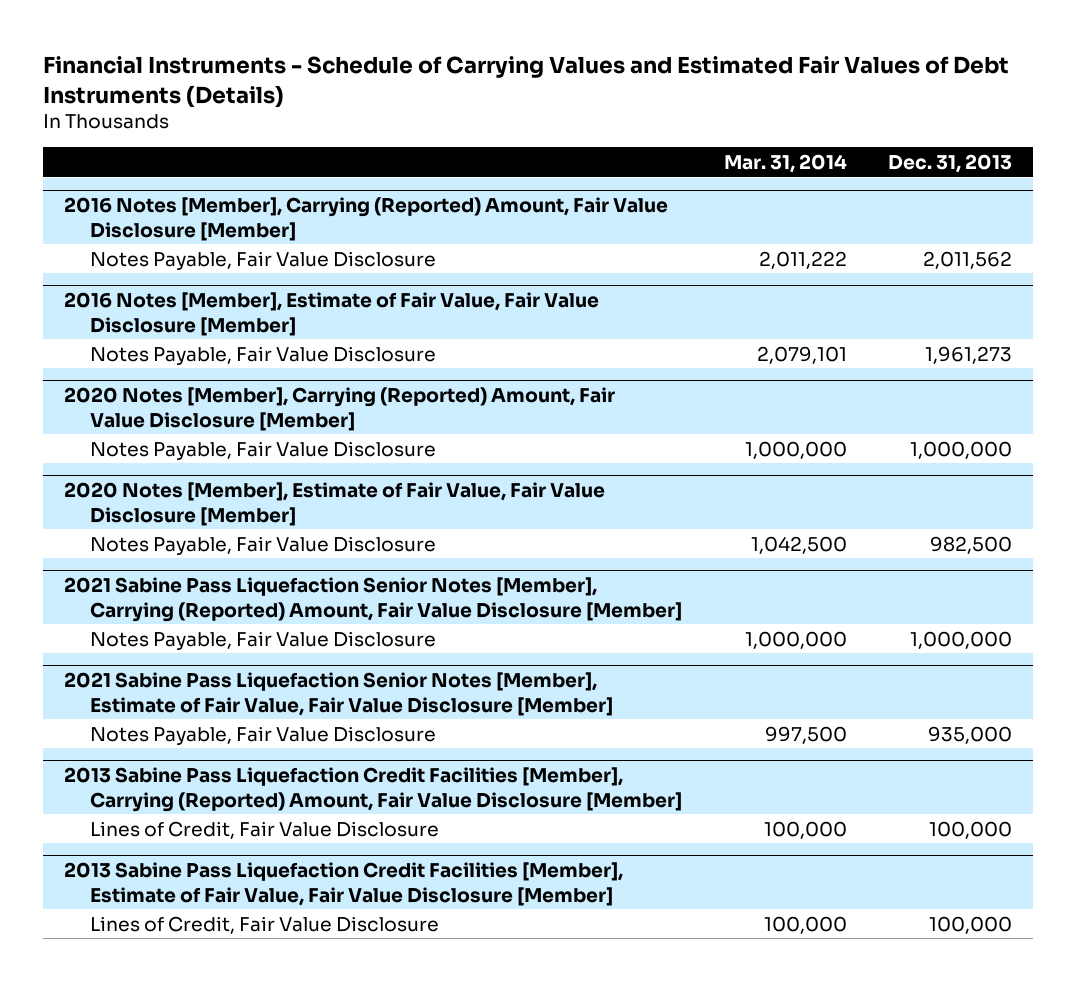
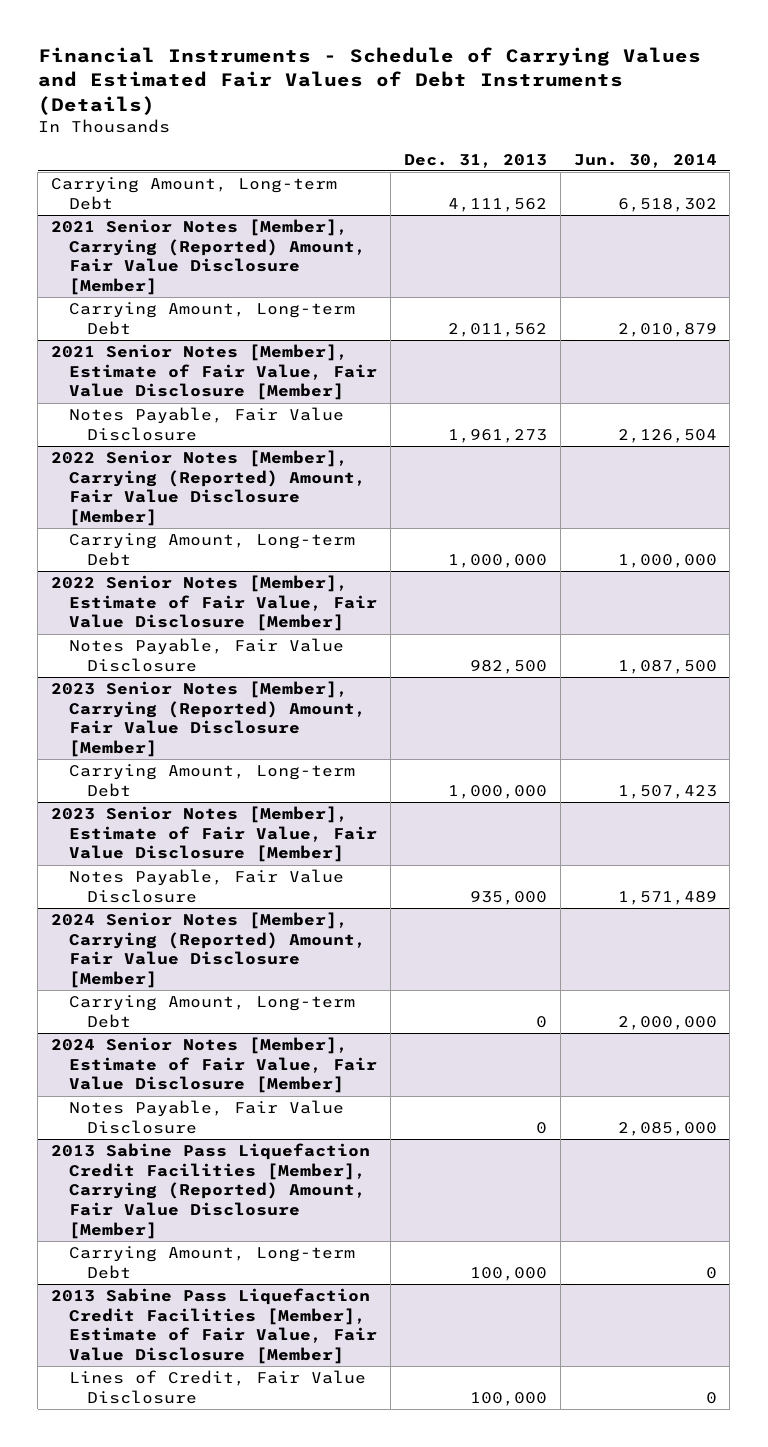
- | Mar. 31, 2014 | Dec. 31, 2013
+ | Dec. 31, 2013 | Jun. 30, 2014
- 2016 Notes [Member], Carrying (Reported) Amount, Fair Value Disclosure [Member]
- Notes Payable, Fair Value Disclosure | 2,011,222 | 2,011,562
- 2016 Notes [Member], Estimate of Fair Value, Fair Value Disclosure [Member]
+ Carrying Amount, Long-term Debt | 4,111,562 | 6,518,302
+ 2021 Senior Notes [Member], Carrying (Reported) Amount, Fair Value Disclosure [Member]
+ Carrying Amount, Long-term Debt | 2,011,562 | 2,010,879
+ 2021 Senior Notes [Member], Estimate of Fair Value, Fair Value Disclosure [Member]
- 2020 Notes [Member], Carrying (Reported) Amount, Fair Value Disclosure [Member]
- Notes Payable, Fair Value Disclosure | 1,000,000 | 1,000,000
- 2020 Notes [Member], Estimate of Fair Value, Fair Value Disclosure [Member]
+ 2022 Senior Notes [Member], Carrying (Reported) Amount, Fair Value Disclosure [Member]
+ Carrying Amount, Long-term Debt | 1,000,000 | 1,000,000
+ 2022 Senior Notes [Member], Estimate of Fair Value, Fair Value Disclosure [Member]
- 2021 Sabine Pass Liquefaction Senior Notes [Member], Carrying (Reported) Amount, Fair Value Disclosure [Member]
- Notes Payable, Fair Value Disclosure | 1,000,000 | 1,000,000
- 2021 Sabine Pass Liquefaction Senior Notes [Member], Estimate of Fair Value, Fair Value Disclosure [Member]
+ 2023 Senior Notes [Member], Carrying (Reported) Amount, Fair Value Disclosure [Member]
+ Carrying Amount, Long-term Debt | 1,000,000 | 1,507,423
+ 2023 Senior Notes [Member], Estimate of Fair Value, Fair Value Disclosure [Member]
+ 2024 Senior Notes [Member], Carrying (Reported) Amount, Fair Value Disclosure [Member]
+ Carrying Amount, Long-term Debt | 0 | 2,000,000
+ 2024 Senior Notes [Member], Estimate of Fair Value, Fair Value Disclosure [Member]
+ Notes Payable, Fair Value Disclosure | 0 | 2,085,000
@ 2013 Sabine Pass Liquefaction Credit Facilities [Member], Carrying (Reported) Amount, Fair Value Disclosure [Member]
- Lines of Credit, Fair Value Disclosure | 100,000 | 100,000
+ Carrying Amount, Long-term Debt | 100,000 | 0

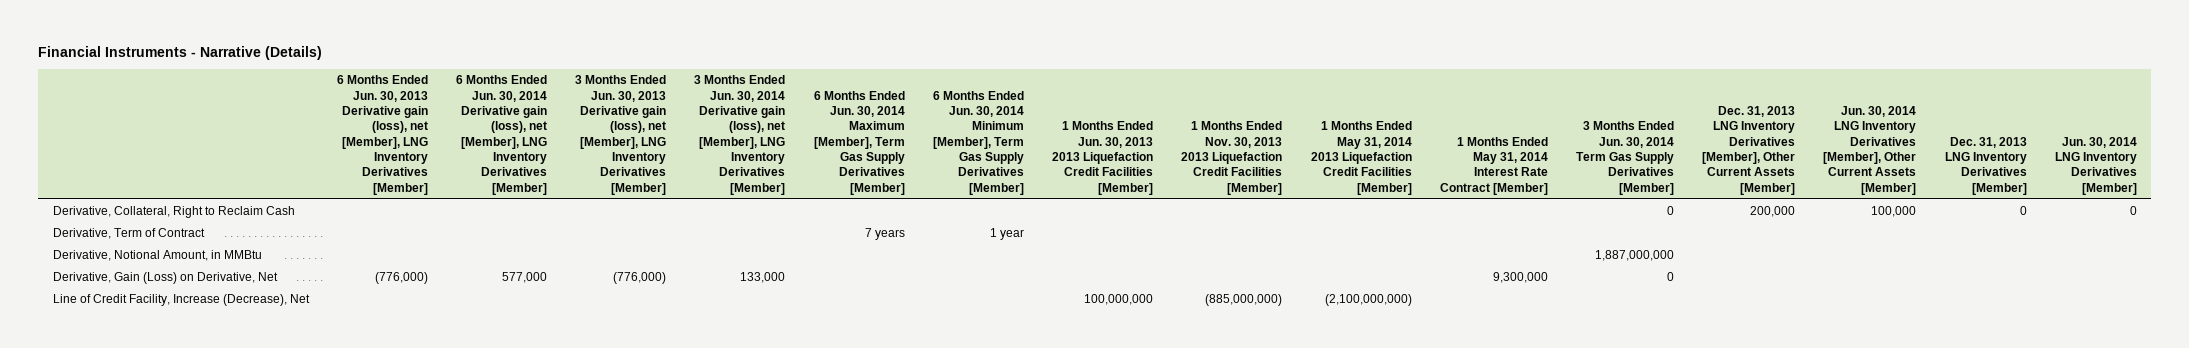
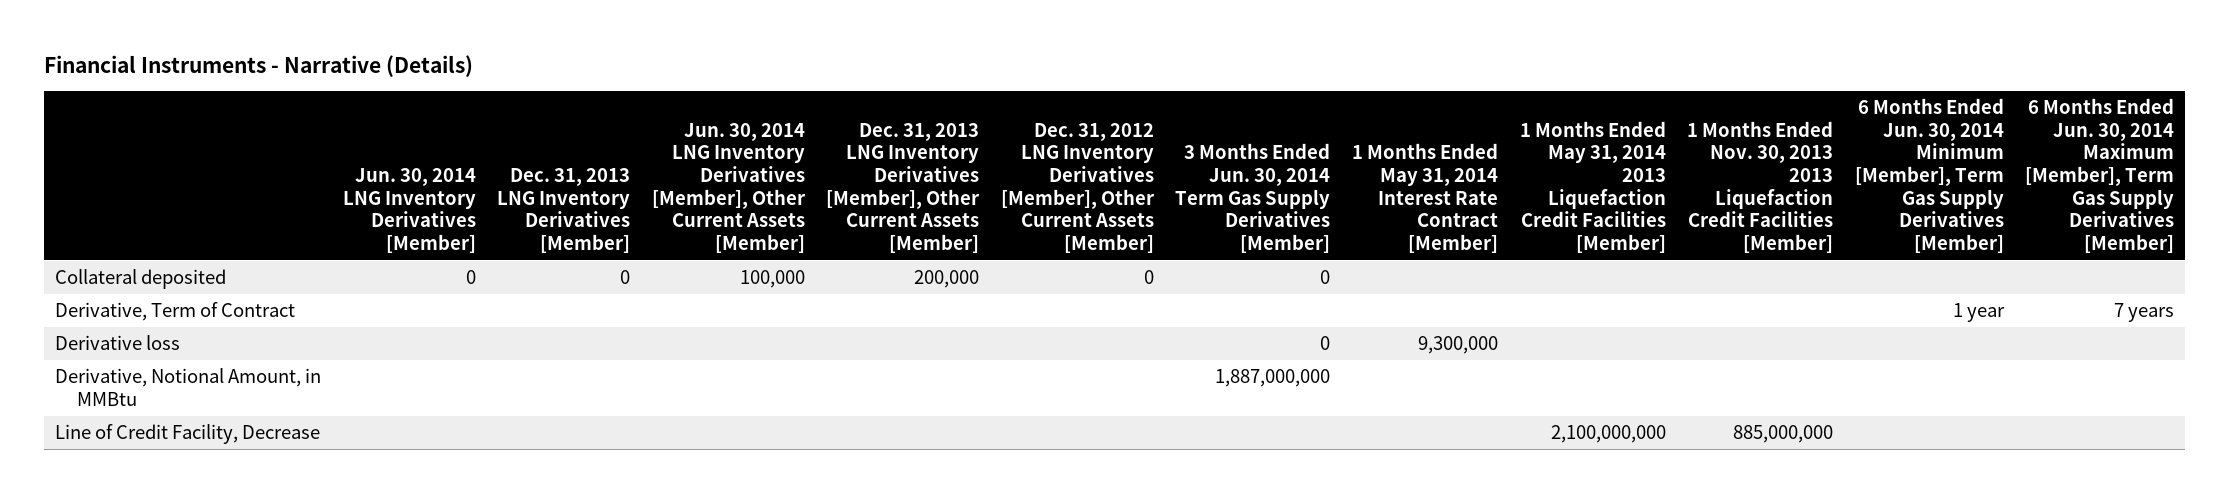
- | 6 Months Ended Jun. 30, 2013 Derivative gain (loss), net [Member], LNG Inventory Derivatives [Member] | 6 Months Ended Jun. 30, 2014 Derivative gain (loss), net [Member], LNG Inventory Derivatives [Member] | 3 Months Ended Jun. 30, 2013 Derivative gain (loss), net [Member], LNG Inventory Derivatives [Member] | 3 Months Ended Jun. 30, 2014 Derivative gain (loss), net [Member], LNG Inventory Derivatives [Member] | 6 Months Ended Jun. 30, 2014 Maximum [Member], Term Gas Supply Derivatives [Member] | 6 Months Ended Jun. 30, 2014 Minimum [Member], Term Gas Supply Derivatives [Member] | 1 Months Ended Jun. 30, 2013 2013 Liquefaction Credit Facilities [Member] | 1 Months Ended Nov. 30, 2013 2013 Liquefaction Credit Facilities [Member] | 1 Months Ended May 31, 2014 2013 Liquefaction Credit Facilities [Member] | 1 Months Ended May 31, 2014 Interest Rate Contract [Member] | 3 Months Ended Jun. 30, 2014 Term Gas Supply Derivatives [Member] | Dec. 31, 2013 LNG Inventory Derivatives [Member], Other Current Assets [Member] | Jun. 30, 2014 LNG Inventory Derivatives [Member], Other Current Assets [Member] | Dec. 31, 2013 LNG Inventory Derivatives [Member] | Jun. 30, 2014 LNG Inventory Derivatives [Member]
+ | Jun. 30, 2014 LNG Inventory Derivatives [Member] | Dec. 31, 2013 LNG Inventory Derivatives [Member] | Jun. 30, 2014 LNG Inventory Derivatives [Member], Other Current Assets [Member] | Dec. 31, 2013 LNG Inventory Derivatives [Member], Other Current Assets [Member] | Dec. 31, 2012 LNG Inventory Derivatives [Member], Other Current Assets [Member] | 3 Months Ended Jun. 30, 2014 Term Gas Supply Derivatives [Member] | 1 Months Ended May 31, 2014 Interest Rate Contract [Member] | 1 Months Ended May 31, 2014 2013 Liquefaction Credit Facilities [Member] | 1 Months Ended Nov. 30, 2013 2013 Liquefaction Credit Facilities [Member] | 6 Months Ended Jun. 30, 2014 Minimum [Member], Term Gas Supply Derivatives [Member] | 6 Months Ended Jun. 30, 2014 Maximum [Member], Term Gas Supply Derivatives [Member]
- Derivative, Collateral, Right to Reclaim Cash | | | | | | | | | | | 0 | 200,000 | 100,000 | 0 | 0
+ Collateral deposited | 0 | 0 | 100,000 | 200,000 | 0 | 0 | | | | |
+ Derivative loss | | | | | | 0 | 9,300,000 | | | |
- Derivative, Gain (Loss) on Derivative, Net | (776,000) | 577,000 | (776,000) | 133,000 | | | | | | 9,300,000 | 0 | | | |
- Line of Credit Facility, Increase (Decrease), Net | | | | | | | 100,000,000 | (885,000,000) | (2,100,000,000) | | | | | |
+ Line of Credit Facility, Decrease | | | | | | | | 2,100,000,000 | 885,000,000 | |

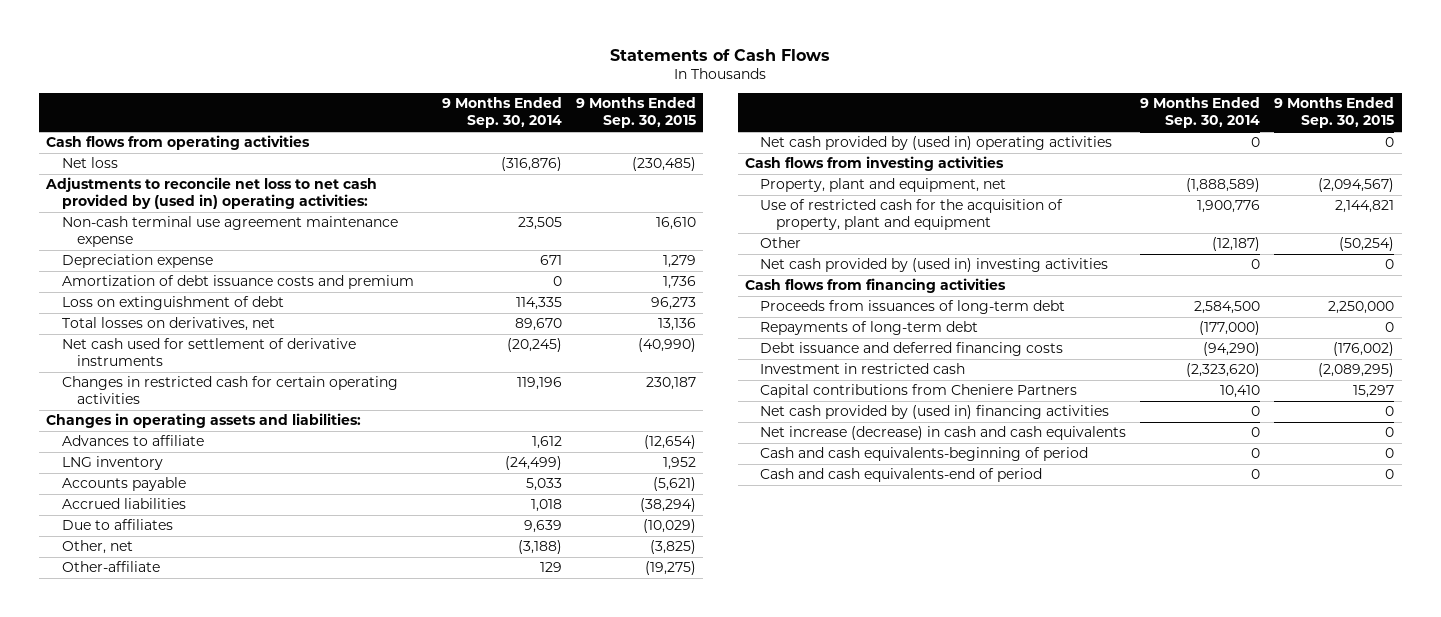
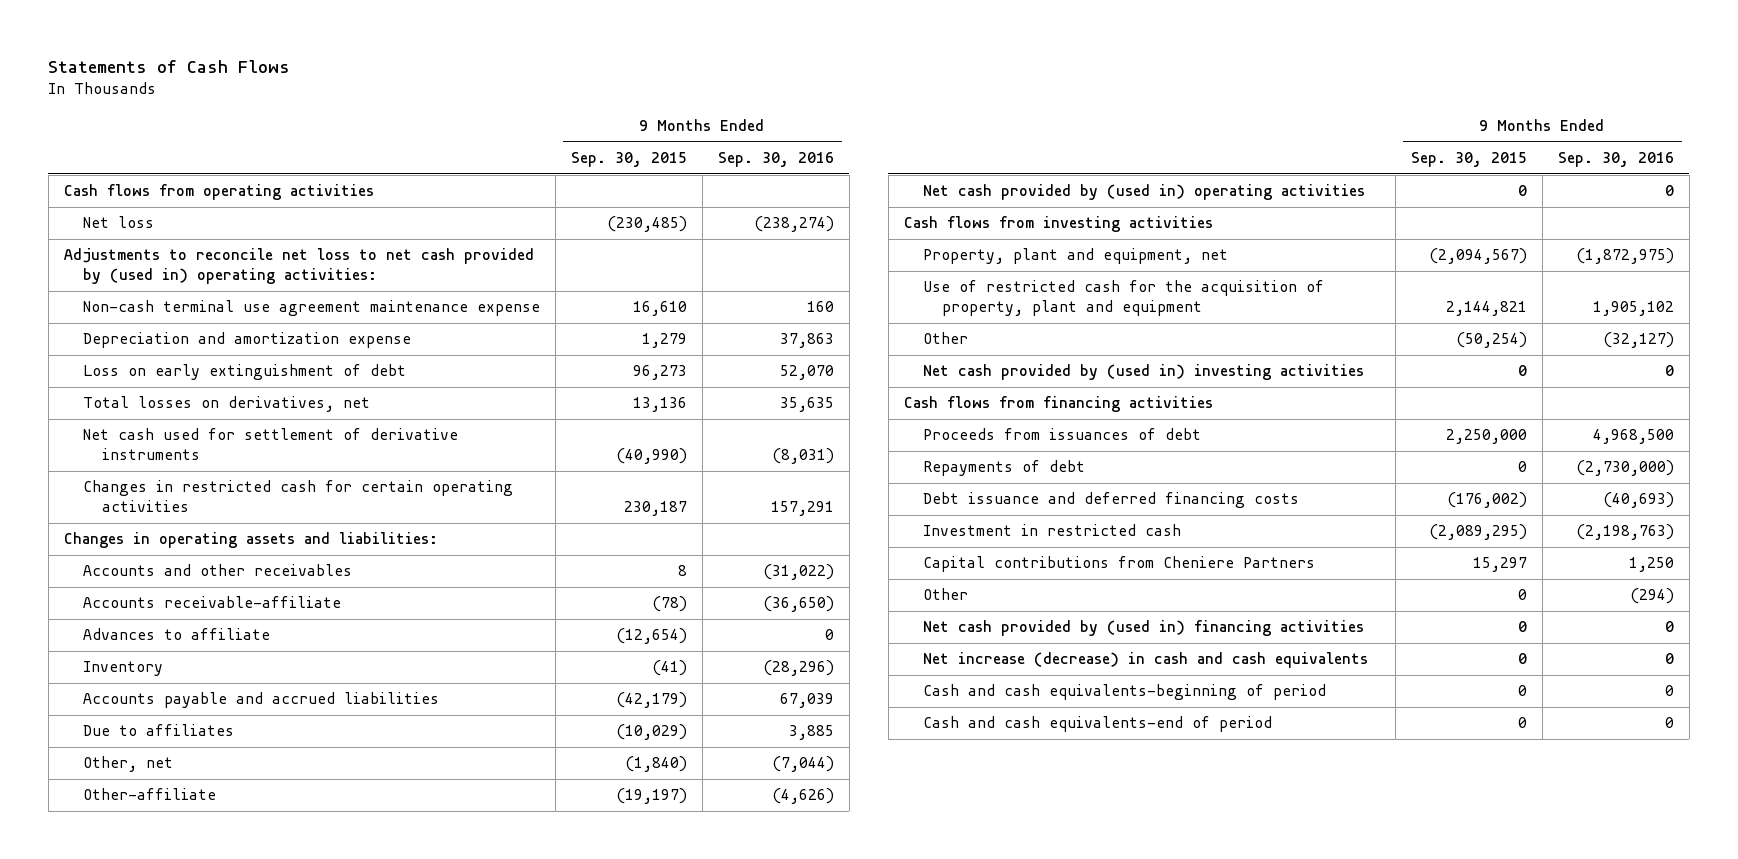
- | 9 Months Ended Sep. 30, 2014 | 9 Months Ended Sep. 30, 2015
+ | 9 Months Ended Sep. 30, 2015 | 9 Months Ended Sep. 30, 2016
- Depreciation expense | 671 | 1,279
- Amortization of debt issuance costs and premium | 0 | 1,736
- Loss on extinguishment of debt | 114,335 | 96,273
+ Depreciation and amortization expense | 1,279 | 37,863
+ Loss on early extinguishment of debt | 96,273 | 52,070
+ Accounts and other receivables | 8 | (31,022)
+ Accounts receivable-affiliate | (78) | (36,650)
- LNG inventory | (24,499) | 1,952
- Accounts payable | 5,033 | (5,621)
- Accrued liabilities | 1,018 | (38,294)
+ Inventory | (41) | (28,296)
+ Accounts payable and accrued liabilities | (42,179) | 67,039
- Other, net | (3,188) | (3,825)
- Other-affiliate | 129 | (19,275)
+ Other, net | (1,840) | (7,044)
+ Other-affiliate | (19,197) | (4,626)
- Proceeds from issuances of long-term debt | 2,584,500 | 2,250,000
- Repayments of long-term debt | (177,000) | 0
+ Proceeds from issuances of debt | 2,250,000 | 4,968,500
+ Repayments of debt | 0 | (2,730,000)
+ Other | 0 | (294)

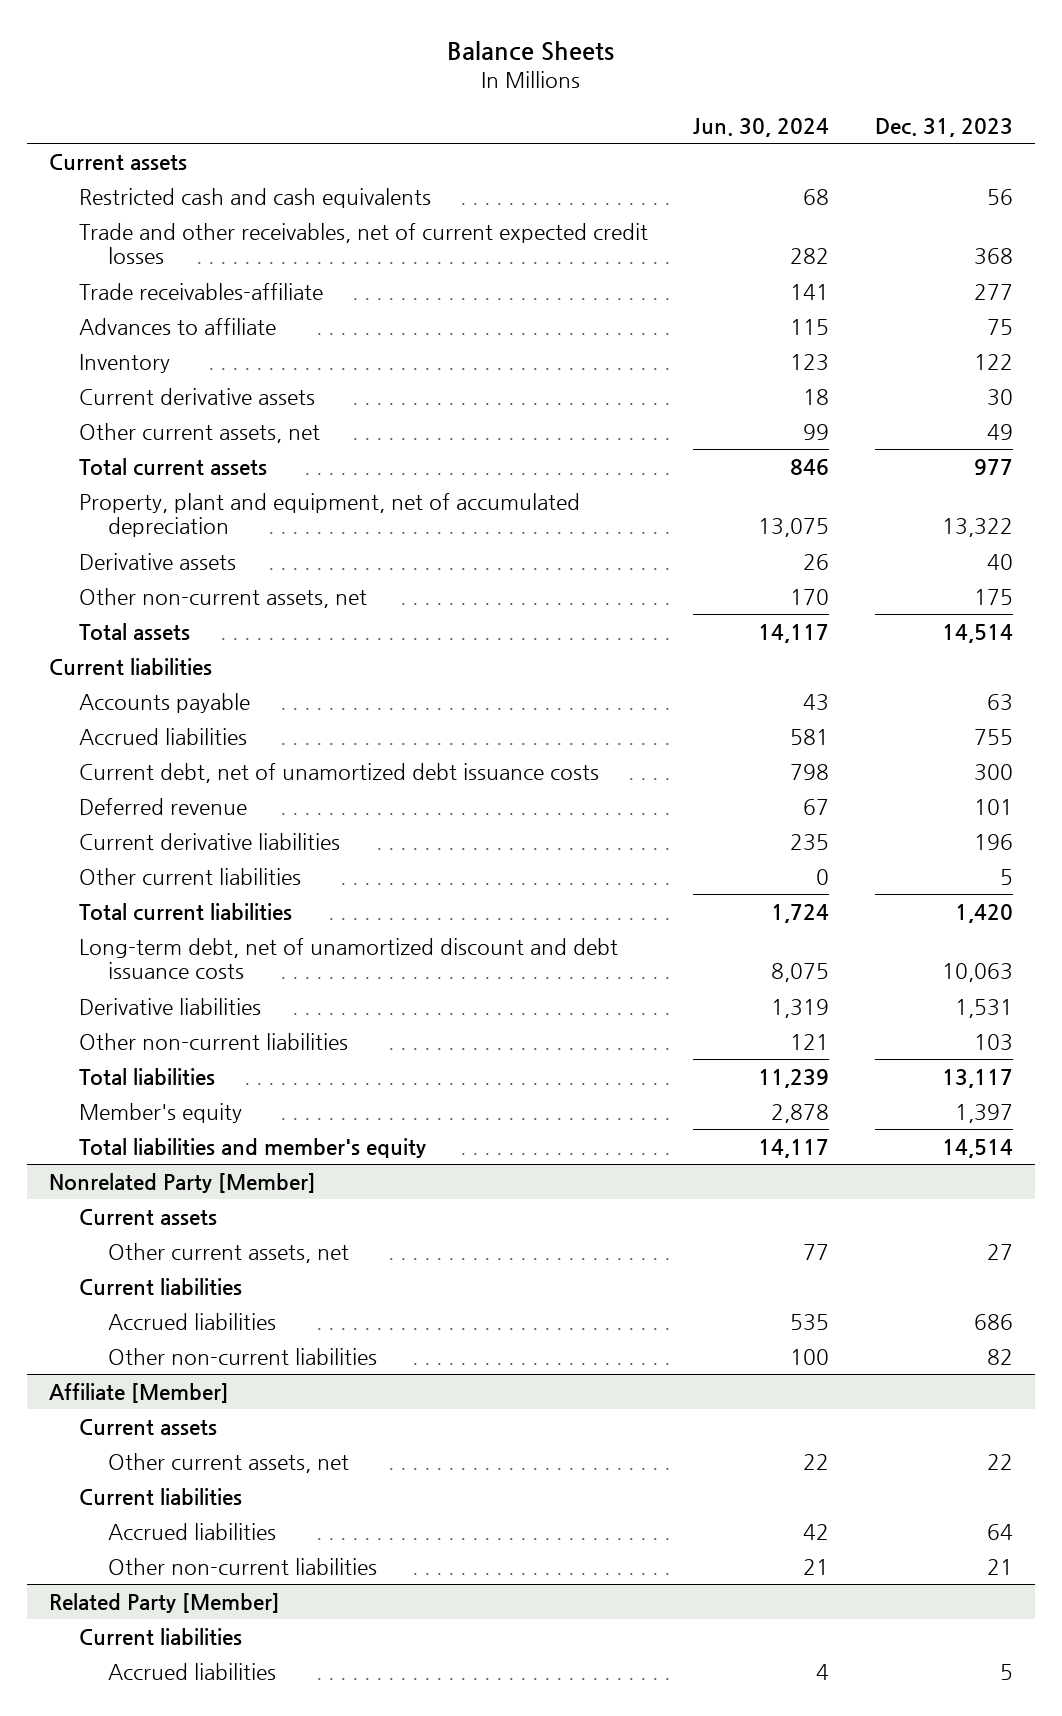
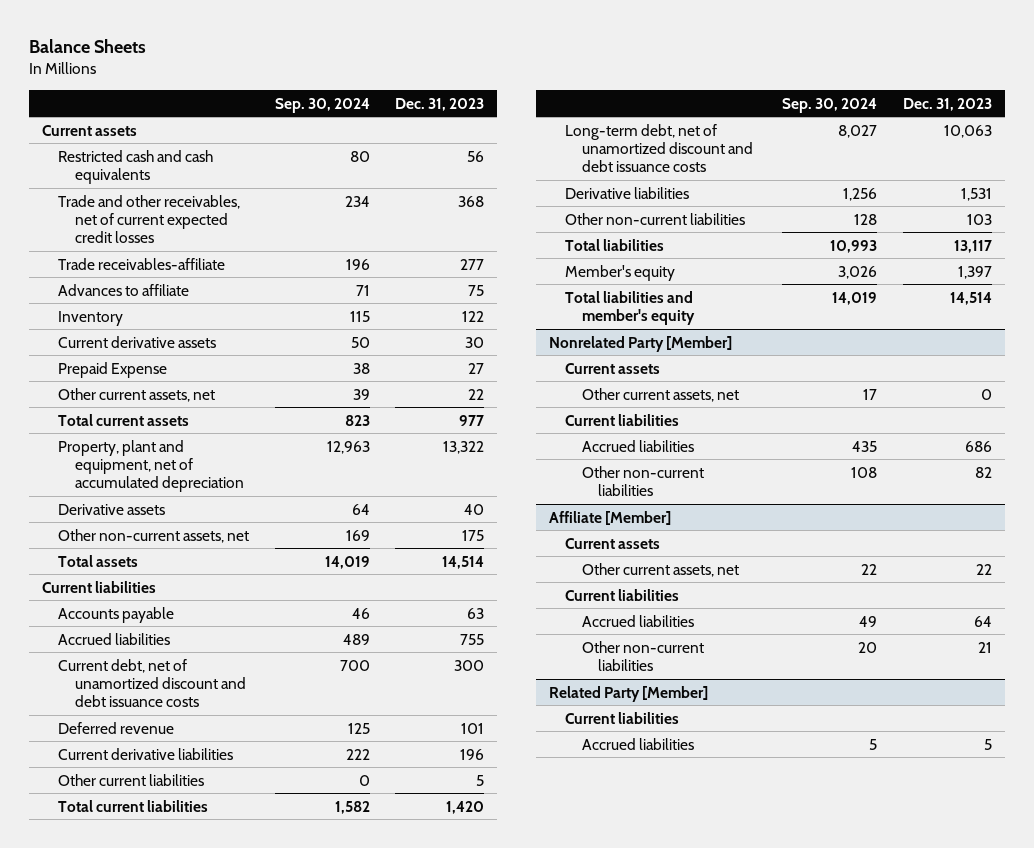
- | Jun. 30, 2024 | Dec. 31, 2023
+ | Sep. 30, 2024 | Dec. 31, 2023
- Other current assets, net | 99 | 49
+ Prepaid Expense | 38 | 27
+ Other current assets, net | 39 | 22
- Current debt, net of unamortized debt issuance costs | 798 | 300
+ Current debt, net of unamortized discount and debt issuance costs | 700 | 300
@ Nonrelated Party [Member]
- Other current assets, net | 77 | 27
+ Other current assets, net | 17 | 0

